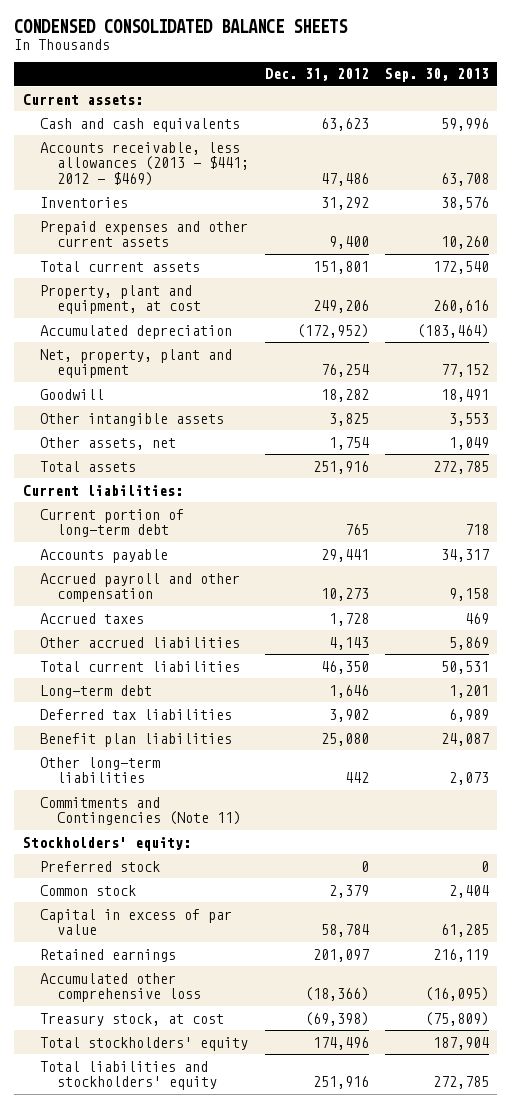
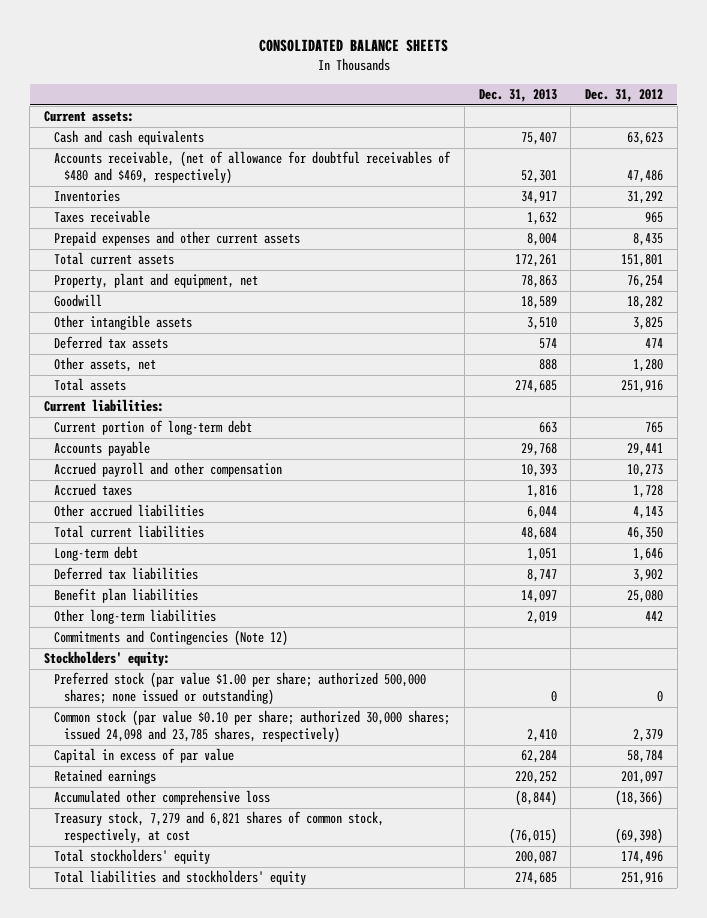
- CONDENSED CONSOLIDATED BALANCE SHEETS
+ CONSOLIDATED BALANCE SHEETS
- | Dec. 31, 2012 | Sep. 30, 2013
+ | Dec. 31, 2013 | Dec. 31, 2012
- Accounts receivable, less allowances (2013 - $441; 2012 - $469) | 47,486 | 63,708
+ Accounts receivable, (net of allowance for doubtful receivables of $480 and $469, respectively) | 52,301 | 47,486
- Prepaid expenses and other current assets | 9,400 | 10,260
+ Taxes receivable | 1,632 | 965
+ Prepaid expenses and other current assets | 8,004 | 8,435
- Property, plant and equipment, at cost | 249,206 | 260,616
- Accumulated depreciation | (172,952) | (183,464)
- Net, property, plant and equipment | 76,254 | 77,152
+ Property, plant and equipment, net | 78,863 | 76,254
- Other assets, net | 1,754 | 1,049
+ Deferred tax assets | 574 | 474
+ Other assets, net | 888 | 1,280
- Commitments and Contingencies (Note 11)
+ Commitments and Contingencies (Note 12)
- Preferred stock | 0 | 0
- Common stock | 2,379 | 2,404
+ Preferred stock (par value $1.00 per share; authorized 500,000 shares; none issued or outstanding) | 0 | 0
+ Common stock (par value $0.10 per share; authorized 30,000 shares; issued 24,098 and 23,785 shares, respectively) | 2,410 | 2,379
- Treasury stock, at cost | (69,398) | (75,809)
+ Treasury stock, 7,279 and 6,821 shares of common stock, respectively, at cost | (76,015) | (69,398)

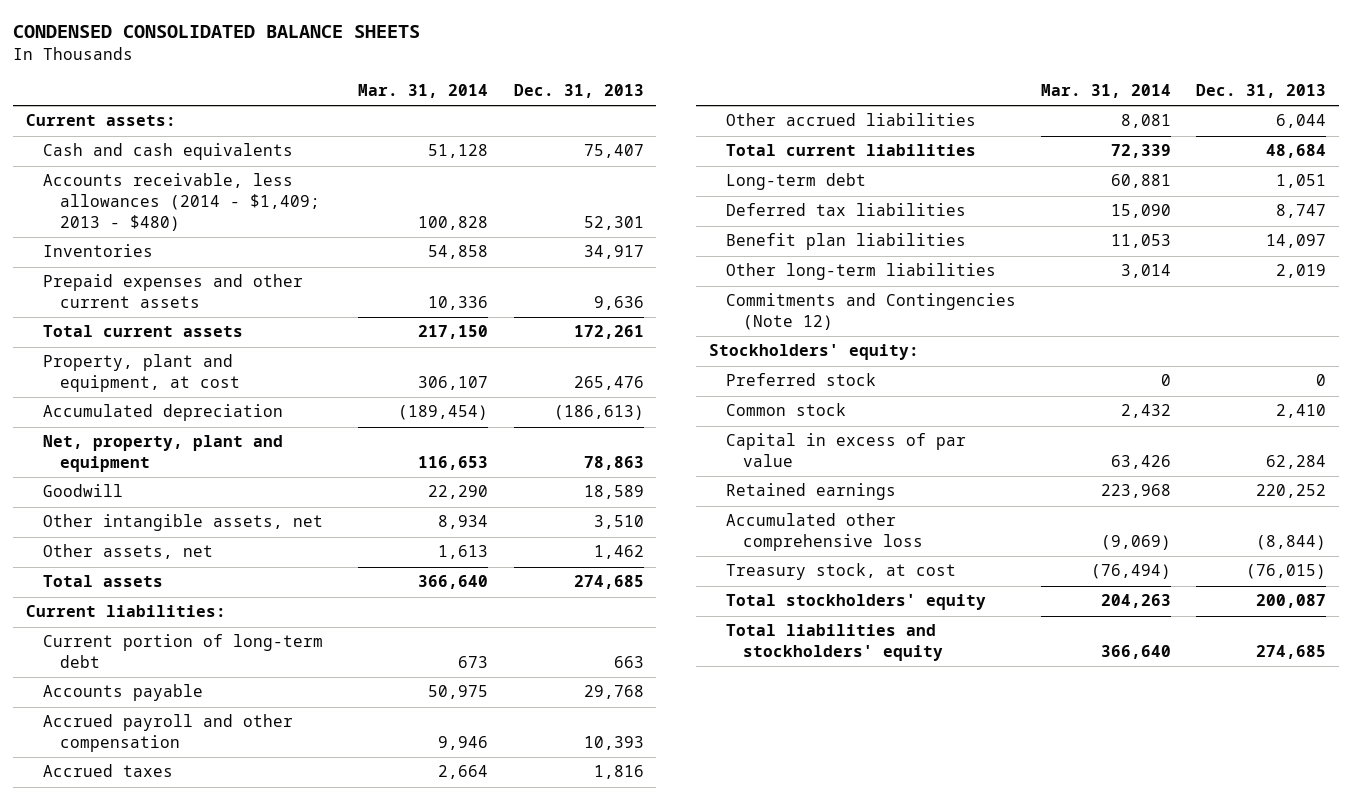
- CONSOLIDATED BALANCE SHEETS
+ CONDENSED CONSOLIDATED BALANCE SHEETS
- | Dec. 31, 2013 | Dec. 31, 2012
+ | Mar. 31, 2014 | Dec. 31, 2013
- Accounts receivable, (net of allowance for doubtful receivables of $480 and $469, respectively) | 52,301 | 47,486
+ Accounts receivable, less allowances (2014 - $1,409; 2013 - $480) | 100,828 | 52,301
- Taxes receivable | 1,632 | 965
- Prepaid expenses and other current assets | 8,004 | 8,435
+ Prepaid expenses and other current assets | 10,336 | 9,636
- Property, plant and equipment, net | 78,863 | 76,254
+ Property, plant and equipment, at cost | 306,107 | 265,476
+ Accumulated depreciation | (189,454) | (186,613)
+ Net, property, plant and equipment | 116,653 | 78,863
- Other intangible assets | 3,510 | 3,825
- Deferred tax assets | 574 | 474
- Other assets, net | 888 | 1,280
+ Other intangible assets, net | 8,934 | 3,510
+ Other assets, net | 1,613 | 1,462
- Preferred stock (par value $1.00 per share; authorized 500,000 shares; none issued or outstanding) | 0 | 0
- Common stock (par value $0.10 per share; authorized 30,000 shares; issued 24,098 and 23,785 shares, respectively) | 2,410 | 2,379
+ Preferred stock | 0 | 0
+ Common stock | 2,432 | 2,410
- Treasury stock, 7,279 and 6,821 shares of common stock, respectively, at cost | (76,015) | (69,398)
+ Treasury stock, at cost | (76,494) | (76,015)

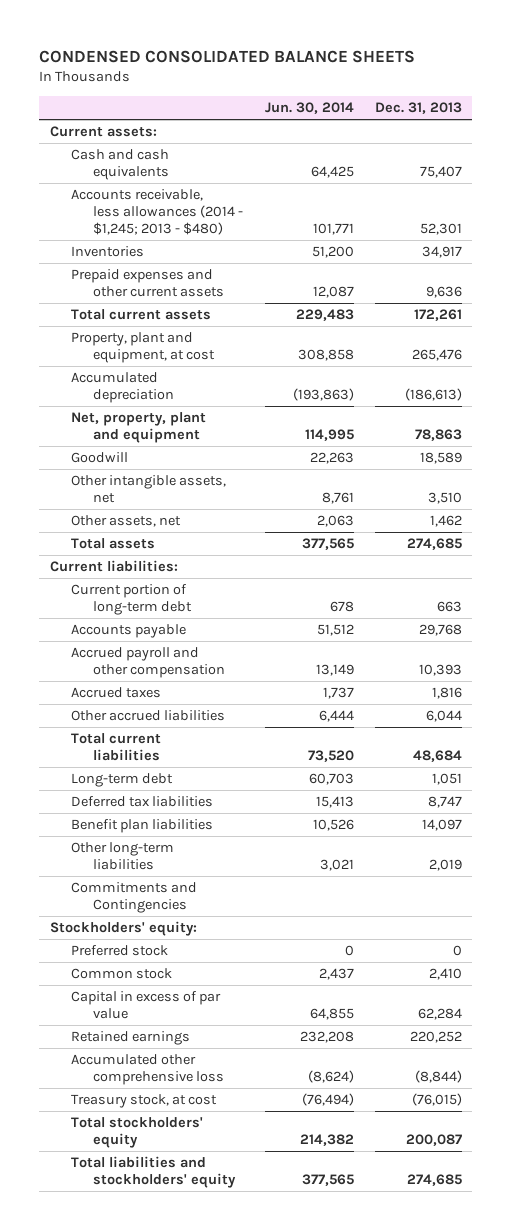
- | Mar. 31, 2014 | Dec. 31, 2013
+ | Jun. 30, 2014 | Dec. 31, 2013
- Accounts receivable, less allowances (2014 - $1,409; 2013 - $480) | 100,828 | 52,301
+ Accounts receivable, less allowances (2014 - $1,245; 2013 - $480) | 101,771 | 52,301
- Commitments and Contingencies (Note 12)
+ Commitments and Contingencies

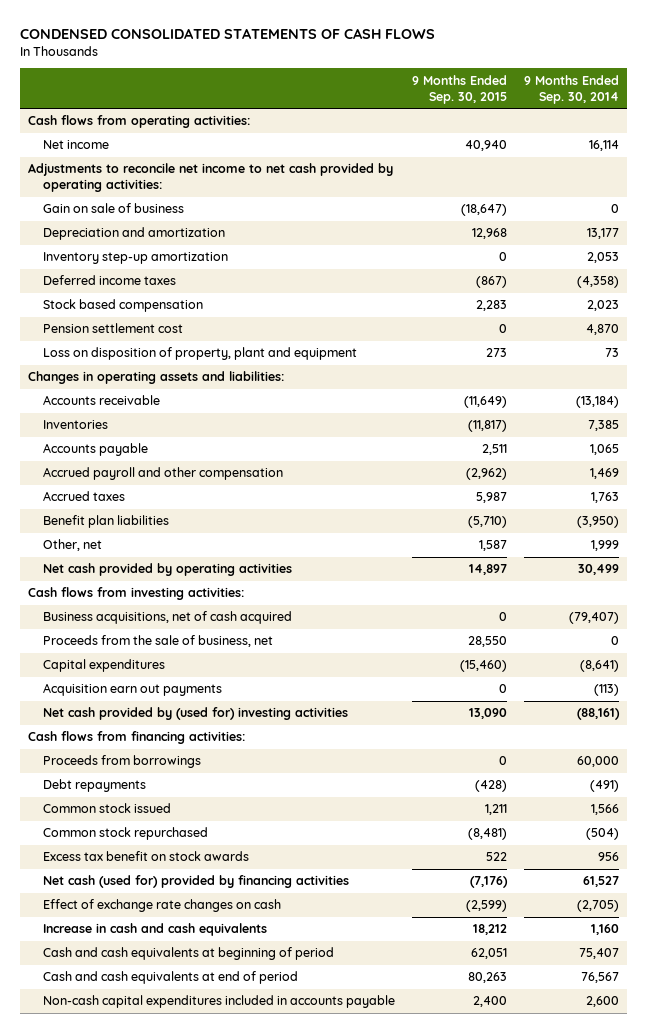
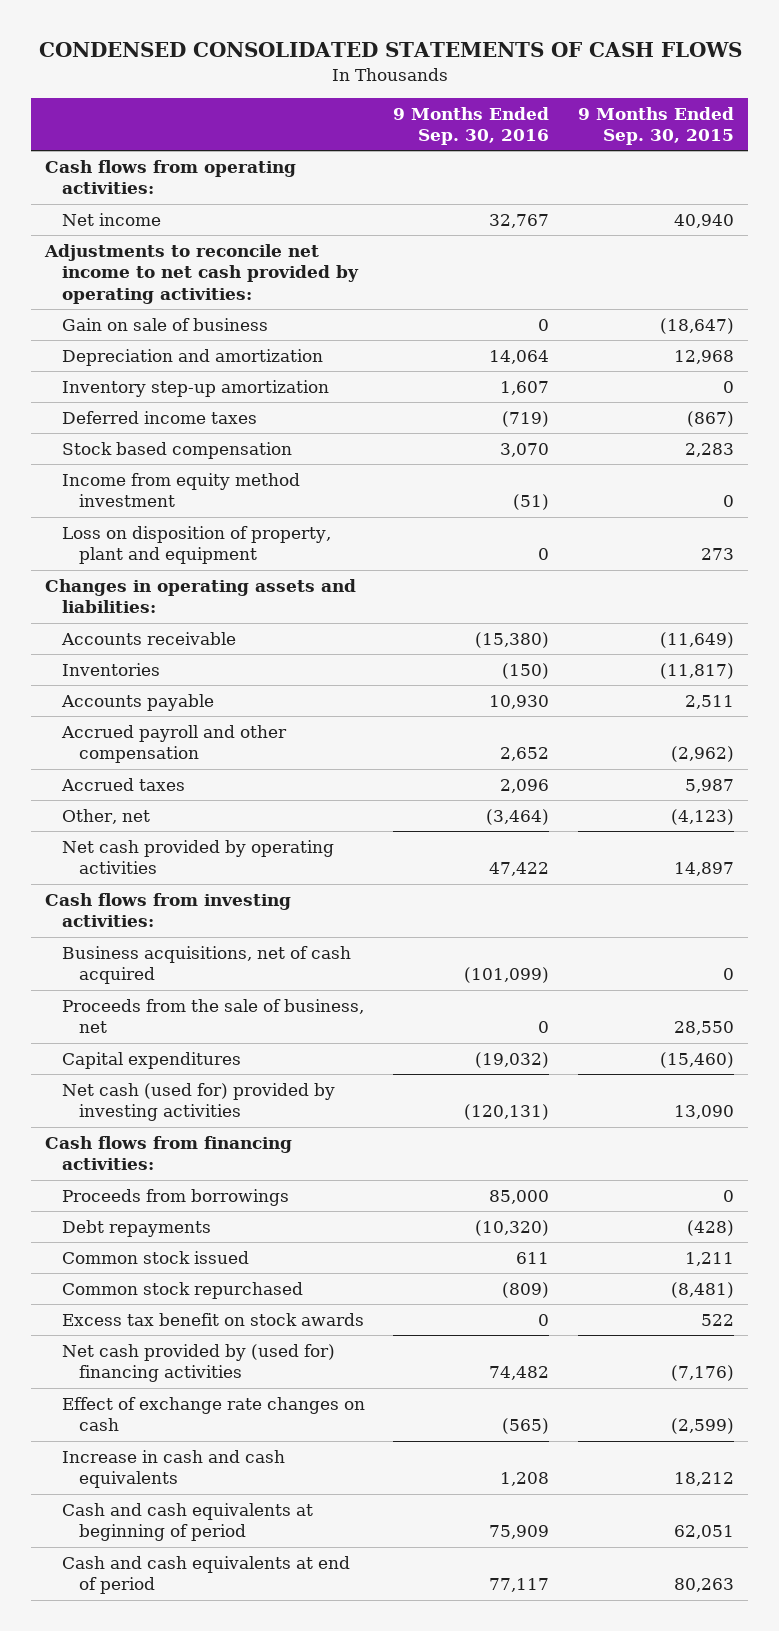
- | 9 Months Ended Sep. 30, 2015 | 9 Months Ended Sep. 30, 2014
+ | 9 Months Ended Sep. 30, 2016 | 9 Months Ended Sep. 30, 2015
- Pension settlement cost | 0 | 4,870
+ Income from equity method investment | (51) | 0
- Benefit plan liabilities | (5,710) | (3,950)
- Other, net | 1,587 | 1,999
+ Other, net | (3,464) | (4,123)
- Acquisition earn out payments | 0 | (113)
- Net cash provided by (used for) investing activities | 13,090 | (88,161)
+ Net cash (used for) provided by investing activities | (120,131) | 13,090
- Net cash (used for) provided by financing activities | (7,176) | 61,527
+ Net cash provided by (used for) financing activities | 74,482 | (7,176)
- Non-cash capital expenditures included in accounts payable | 2,400 | 2,600

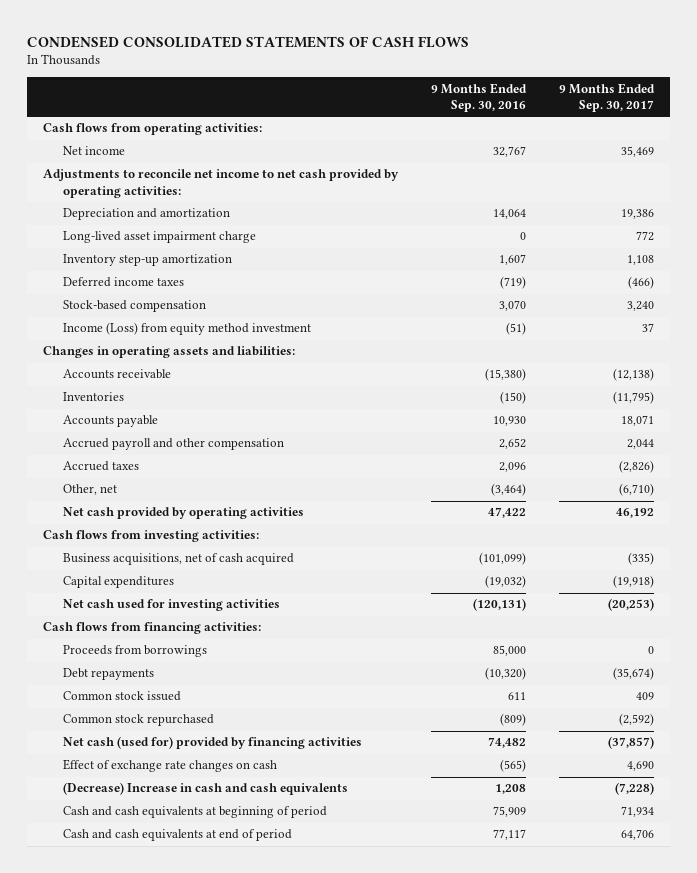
- | 9 Months Ended Sep. 30, 2016 | 9 Months Ended Sep. 30, 2015
+ | 9 Months Ended Sep. 30, 2016 | 9 Months Ended Sep. 30, 2017
- Gain on sale of business | 0 | (18,647)
+ Long-lived asset impairment charge | 0 | 772
- Stock based compensation | 3,070 | 2,283
- Income from equity method investment | (51) | 0
- Loss on disposition of property, plant and equipment | 0 | 273
+ Stock-based compensation | 3,070 | 3,240
+ Income (Loss) from equity method investment | (51) | 37
- Proceeds from the sale of business, net | 0 | 28,550
- Net cash (used for) provided by investing activities | (120,131) | 13,090
+ Net cash used for investing activities | (120,131) | (20,253)
- Excess tax benefit on stock awards | 0 | 522
- Net cash provided by (used for) financing activities | 74,482 | (7,176)
+ Net cash (used for) provided by financing activities | 74,482 | (37,857)
- Increase in cash and cash equivalents | 1,208 | 18,212
+ (Decrease) Increase in cash and cash equivalents | 1,208 | (7,228)

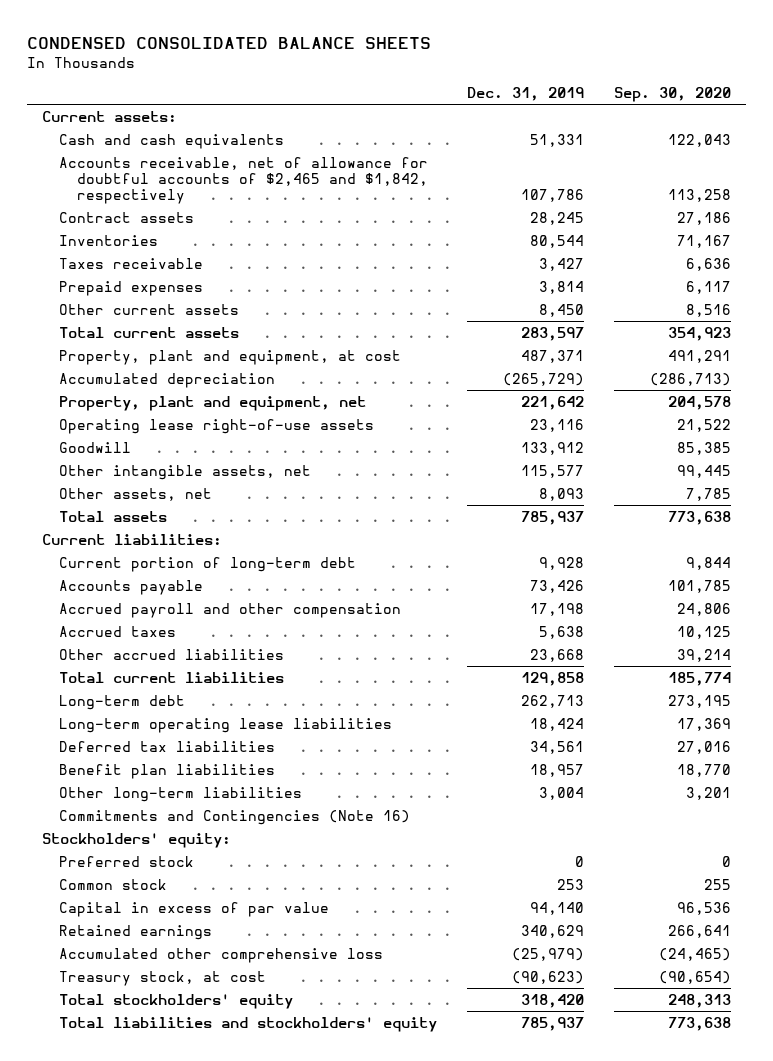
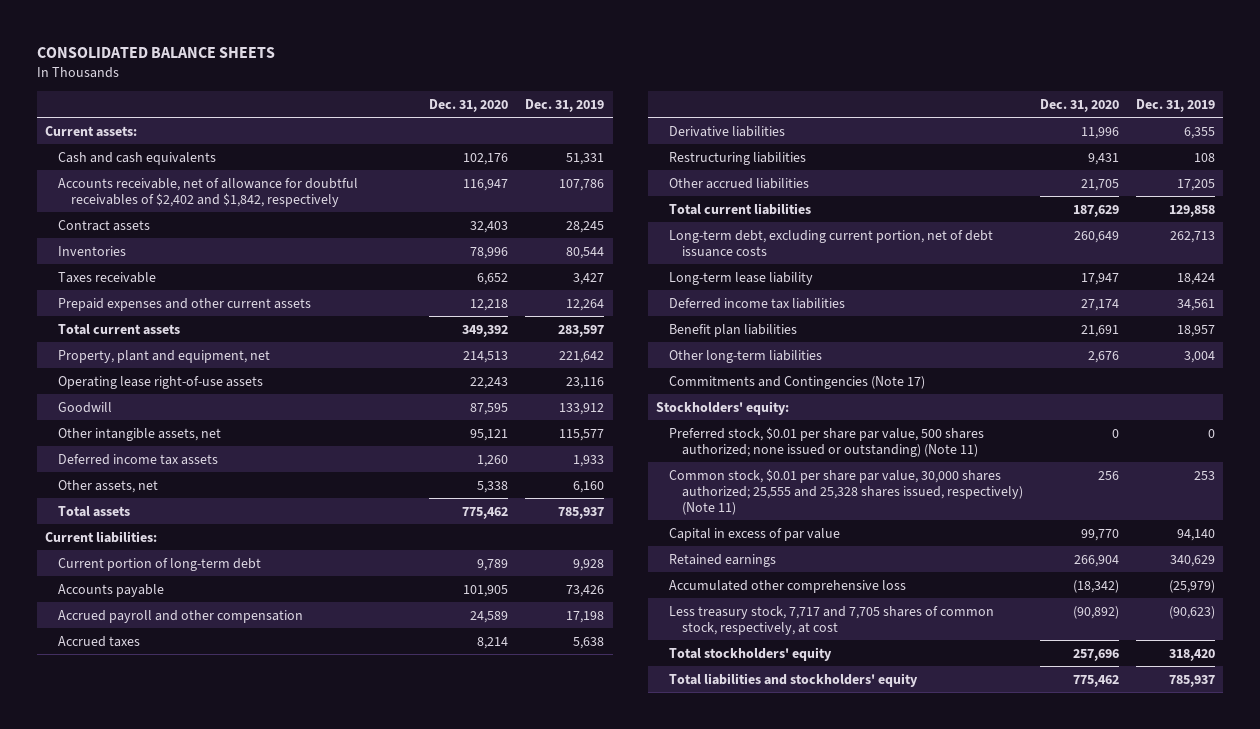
- CONDENSED CONSOLIDATED BALANCE SHEETS
+ CONSOLIDATED BALANCE SHEETS
- | Dec. 31, 2019 | Sep. 30, 2020
+ | Dec. 31, 2020 | Dec. 31, 2019
- Accounts receivable, net of allowance for doubtful accounts of $2,465 and $1,842, respectively | 107,786 | 113,258
+ Accounts receivable, net of allowance for doubtful receivables of $2,402 and $1,842, respectively | 116,947 | 107,786
- Prepaid expenses | 3,814 | 6,117
- Other current assets | 8,450 | 8,516
+ Prepaid expenses and other current assets | 12,218 | 12,264
- Property, plant and equipment, at cost | 487,371 | 491,291
- Accumulated depreciation | (265,729) | (286,713)
- Other assets, net | 8,093 | 7,785
+ Deferred income tax assets | 1,260 | 1,933
+ Other assets, net | 5,338 | 6,160
- Other accrued liabilities | 23,668 | 39,214
+ Derivative liabilities | 11,996 | 6,355
+ Restructuring liabilities | 9,431 | 108
+ Other accrued liabilities | 21,705 | 17,205
- Long-term debt | 262,713 | 273,195
- Long-term operating lease liabilities | 18,424 | 17,369
- Deferred tax liabilities | 34,561 | 27,016
+ Long-term debt, excluding current portion, net of debt issuance costs | 260,649 | 262,713
+ Long-term lease liability | 17,947 | 18,424
+ Deferred income tax liabilities | 27,174 | 34,561
- Commitments and Contingencies (Note 16)
+ Commitments and Contingencies (Note 17)
- Preferred stock | 0 | 0
- Common stock | 253 | 255
+ Preferred stock, $0.01 per share par value, 500 shares authorized; none issued or outstanding) (Note 11) | 0 | 0
+ Common stock, $0.01 per share par value, 30,000 shares authorized; 25,555 and 25,328 shares issued, respectively) (Note 11) | 256 | 253
- Treasury stock, at cost | (90,623) | (90,654)
+ Less treasury stock, 7,717 and 7,705 shares of common stock, respectively, at cost | (90,892) | (90,623)

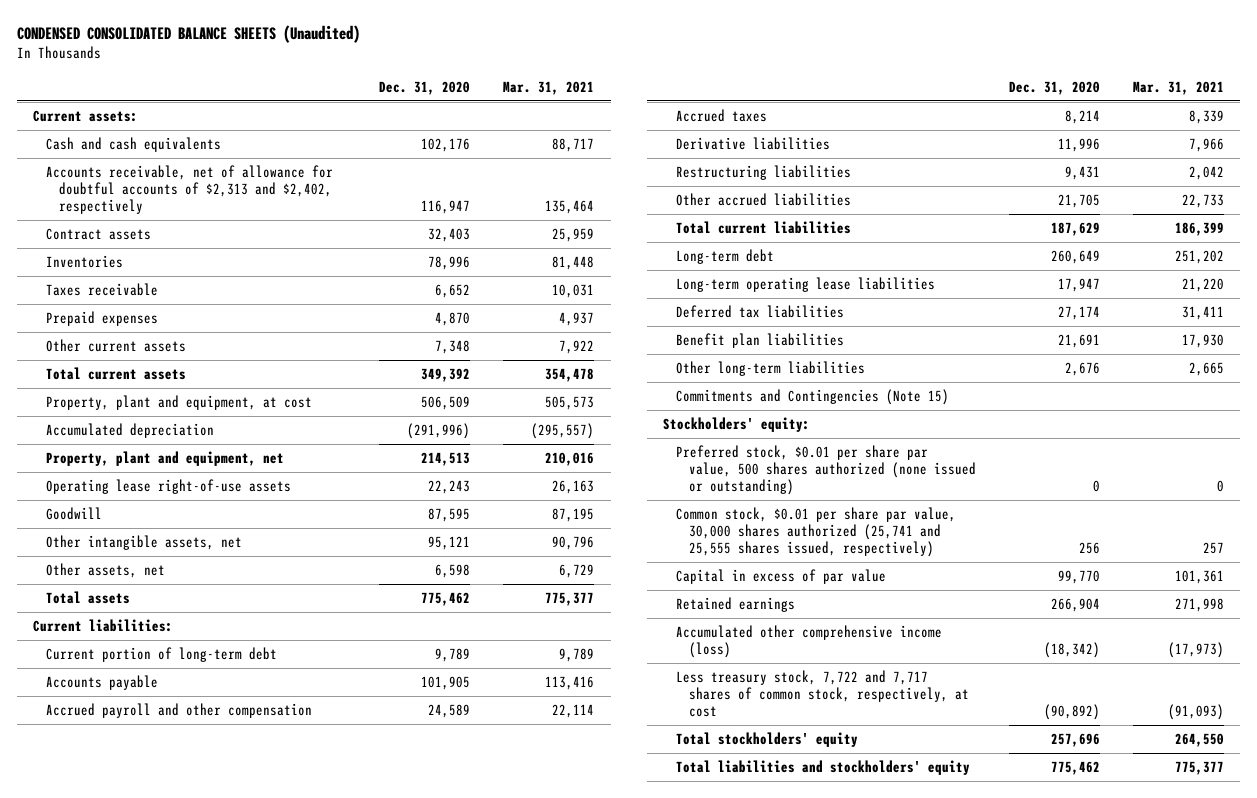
- CONSOLIDATED BALANCE SHEETS
+ CONDENSED CONSOLIDATED BALANCE SHEETS (Unaudited)
- | Dec. 31, 2020 | Dec. 31, 2019
+ | Dec. 31, 2020 | Mar. 31, 2021
- Accounts receivable, net of allowance for doubtful receivables of $2,402 and $1,842, respectively | 116,947 | 107,786
+ Accounts receivable, net of allowance for doubtful accounts of $2,313 and $2,402, respectively | 116,947 | 135,464
- Prepaid expenses and other current assets | 12,218 | 12,264
+ Prepaid expenses | 4,870 | 4,937
+ Other current assets | 7,348 | 7,922
+ Property, plant and equipment, at cost | 506,509 | 505,573
+ Accumulated depreciation | (291,996) | (295,557)
- Deferred income tax assets | 1,260 | 1,933
- Other assets, net | 5,338 | 6,160
+ Other assets, net | 6,598 | 6,729
- Long-term debt, excluding current portion, net of debt issuance costs | 260,649 | 262,713
- Long-term lease liability | 17,947 | 18,424
- Deferred income tax liabilities | 27,174 | 34,561
+ Long-term debt | 260,649 | 251,202
+ Long-term operating lease liabilities | 17,947 | 21,220
+ Deferred tax liabilities | 27,174 | 31,411
- Commitments and Contingencies (Note 17)
+ Commitments and Contingencies (Note 15)
- Preferred stock, $0.01 per share par value, 500 shares authorized; none issued or outstanding) (Note 11) | 0 | 0
- Common stock, $0.01 per share par value, 30,000 shares authorized; 25,555 and 25,328 shares issued, respectively) (Note 11) | 256 | 253
+ Preferred stock, $0.01 per share par value, 500 shares authorized (none issued or outstanding) | 0 | 0
+ Common stock, $0.01 per share par value, 30,000 shares authorized (25,741 and 25,555 shares issued, respectively) | 256 | 257
- Accumulated other comprehensive loss | (18,342) | (25,979)
- Less treasury stock, 7,717 and 7,705 shares of common stock, respectively, at cost | (90,892) | (90,623)
+ Accumulated other comprehensive income (loss) | (18,342) | (17,973)
+ Less treasury stock, 7,722 and 7,717 shares of common stock, respectively, at cost | (90,892) | (91,093)

